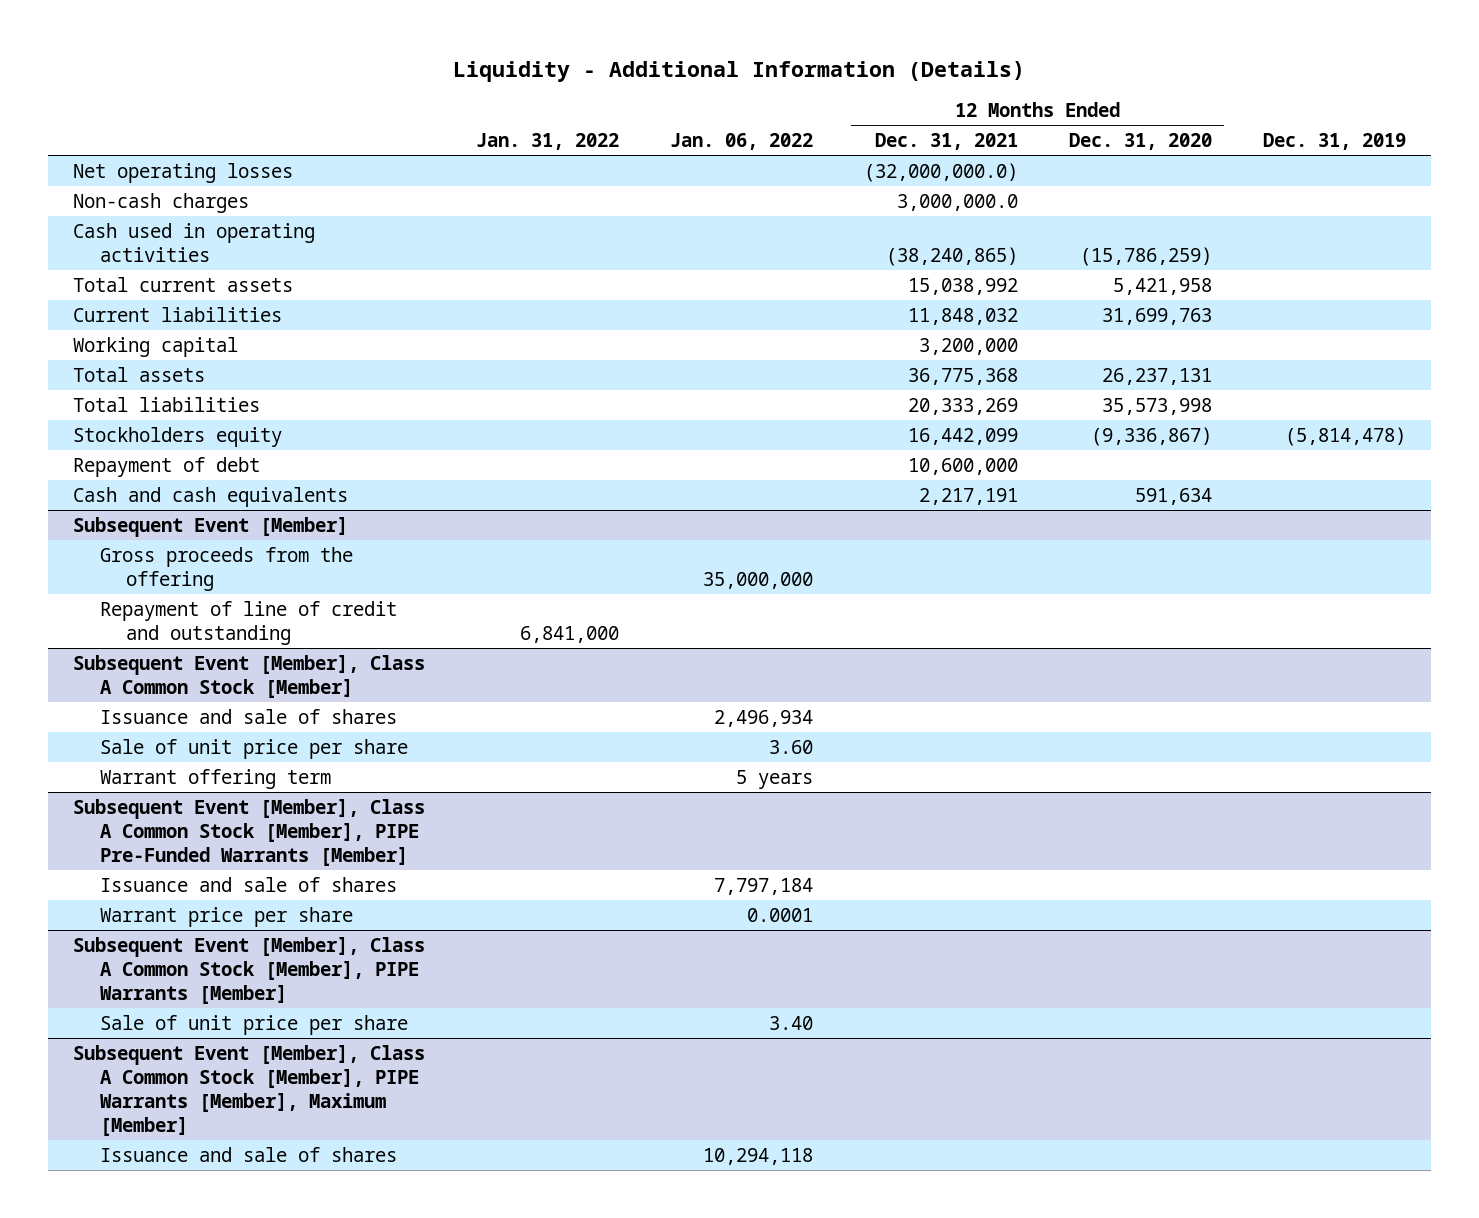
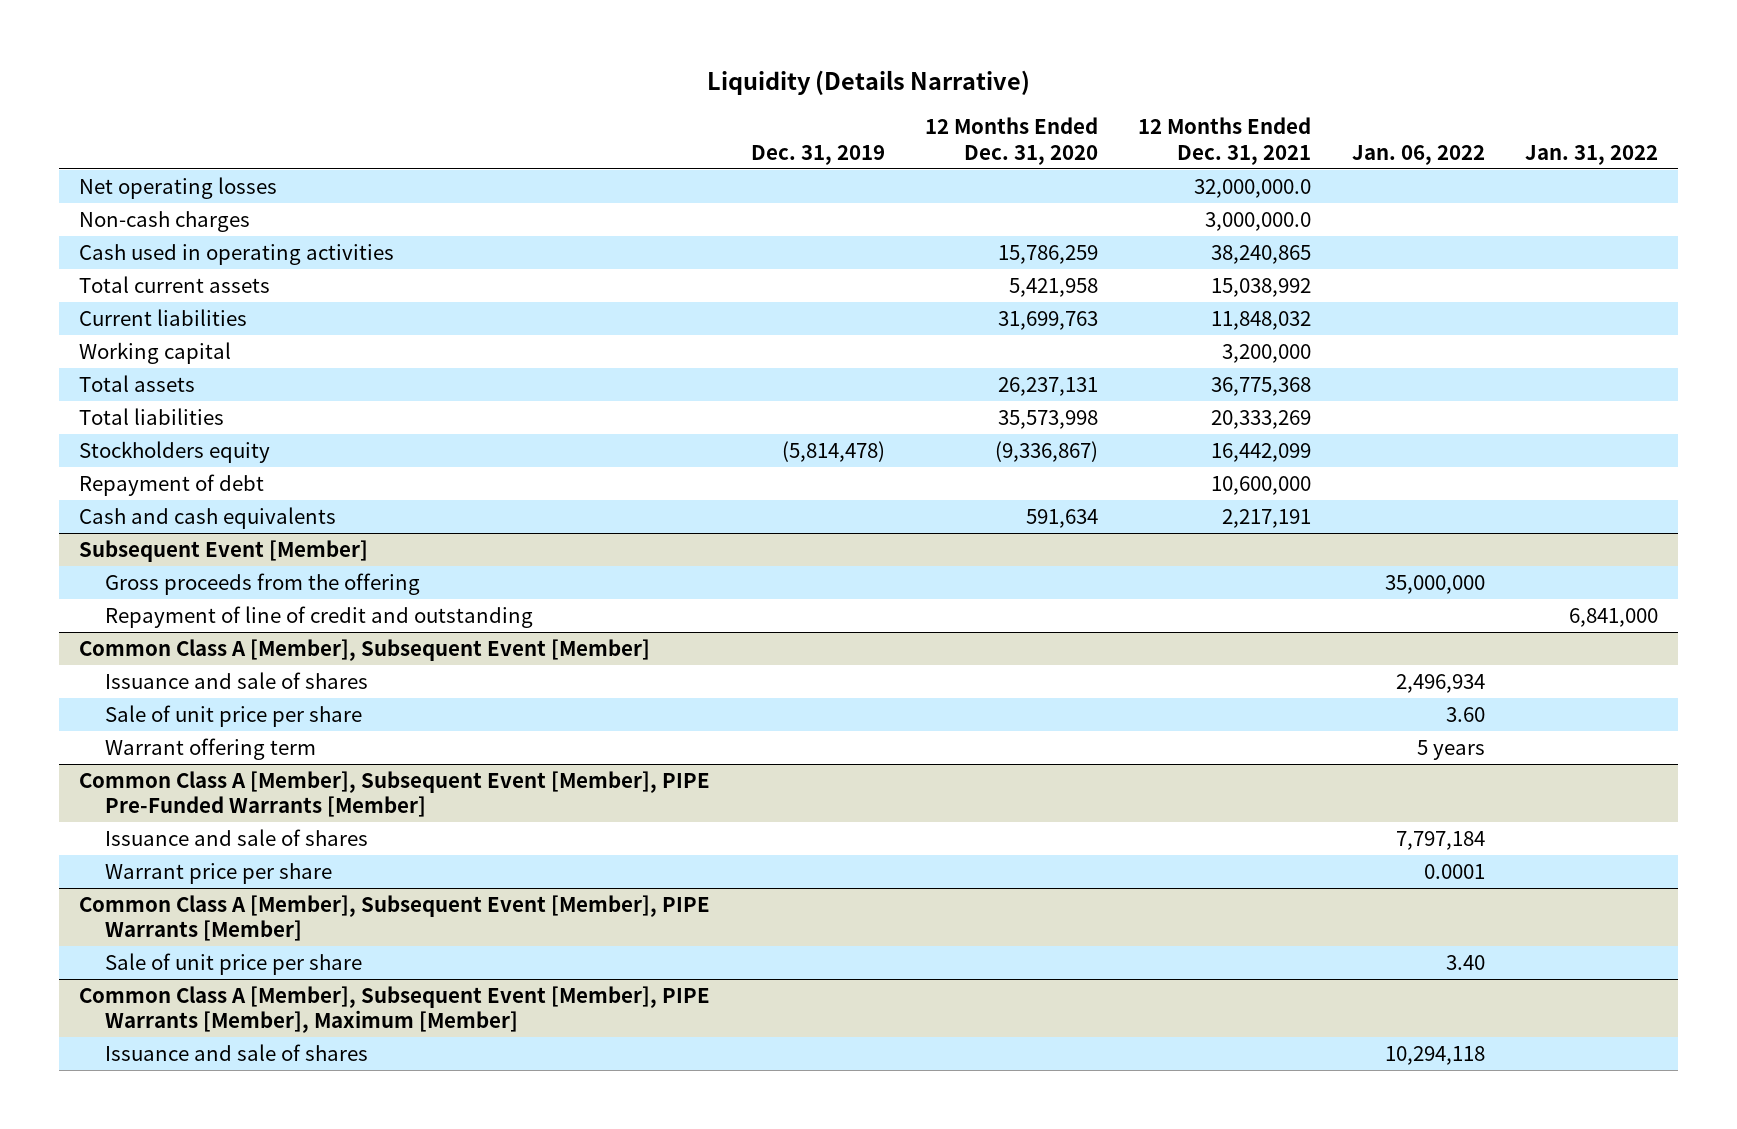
- Liquidity - Additional Information (Details)
+ Liquidity (Details Narrative)
- | Jan. 31, 2022 | Jan. 06, 2022 | 12 Months Ended Dec. 31, 2021 | 12 Months Ended Dec. 31, 2020 | Dec. 31, 2019
+ | Dec. 31, 2019 | 12 Months Ended Dec. 31, 2020 | 12 Months Ended Dec. 31, 2021 | Jan. 06, 2022 | Jan. 31, 2022
- Net operating losses | | | (32,000,000.0) | |
+ Net operating losses | | | 32,000,000.0 | |
- Cash used in operating activities | | | (38,240,865) | (15,786,259) |
+ Cash used in operating activities | | 15,786,259 | 38,240,865 | |
- Subsequent Event [Member], Class A Common Stock [Member]
+ Common Class A [Member], Subsequent Event [Member]
- Subsequent Event [Member], Class A Common Stock [Member], PIPE Pre-Funded Warrants [Member]
+ Common Class A [Member], Subsequent Event [Member], PIPE Pre-Funded Warrants [Member]
- Subsequent Event [Member], Class A Common Stock [Member], PIPE Warrants [Member]
+ Common Class A [Member], Subsequent Event [Member], PIPE Warrants [Member]
- Subsequent Event [Member], Class A Common Stock [Member], PIPE Warrants [Member], Maximum [Member]
+ Common Class A [Member], Subsequent Event [Member], PIPE Warrants [Member], Maximum [Member]

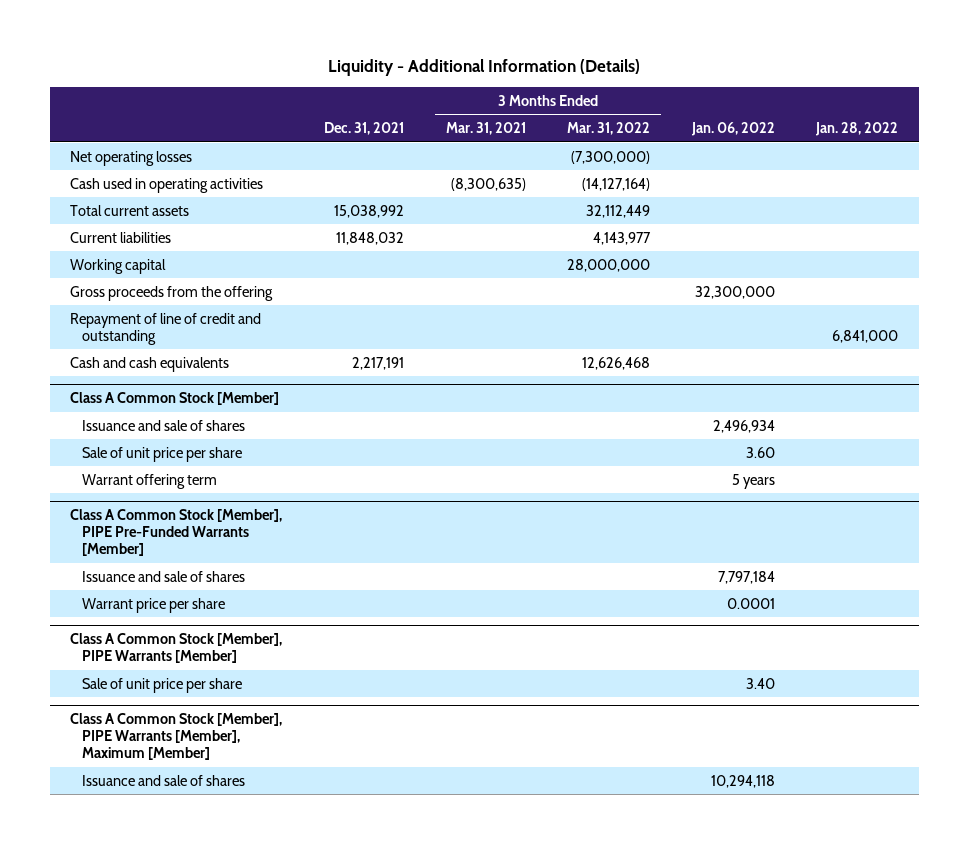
- Liquidity (Details Narrative)
+ Liquidity - Additional Information (Details)
- | Dec. 31, 2019 | 12 Months Ended Dec. 31, 2020 | 12 Months Ended Dec. 31, 2021 | Jan. 06, 2022 | Jan. 31, 2022
+ | Dec. 31, 2021 | 3 Months Ended Mar. 31, 2021 | 3 Months Ended Mar. 31, 2022 | Jan. 06, 2022 | Jan. 28, 2022
- Non-cash charges | | | 3,000,000.0 | |
- Total assets | | 26,237,131 | 36,775,368 | |
- Total liabilities | | 35,573,998 | 20,333,269 | |
- Stockholders equity | (5,814,478) | (9,336,867) | 16,442,099 | |
- Repayment of debt | | | 10,600,000 | |
+ Gross proceeds from the offering | | | | 32,300,000 |
+ Repayment of line of credit and outstanding | | | | | 6,841,000
- Subsequent Event [Member]
- Gross proceeds from the offering | | | | 35,000,000 |
- Repayment of line of credit and outstanding | | | | | 6,841,000
- Common Class A [Member], Subsequent Event [Member]
+ Class A Common Stock [Member]
- Common Class A [Member], Subsequent Event [Member], PIPE Pre-Funded Warrants [Member]
+ Class A Common Stock [Member], PIPE Pre-Funded Warrants [Member]
- Common Class A [Member], Subsequent Event [Member], PIPE Warrants [Member]
+ Class A Common Stock [Member], PIPE Warrants [Member]
- Common Class A [Member], Subsequent Event [Member], PIPE Warrants [Member], Maximum [Member]
+ Class A Common Stock [Member], PIPE Warrants [Member], Maximum [Member]

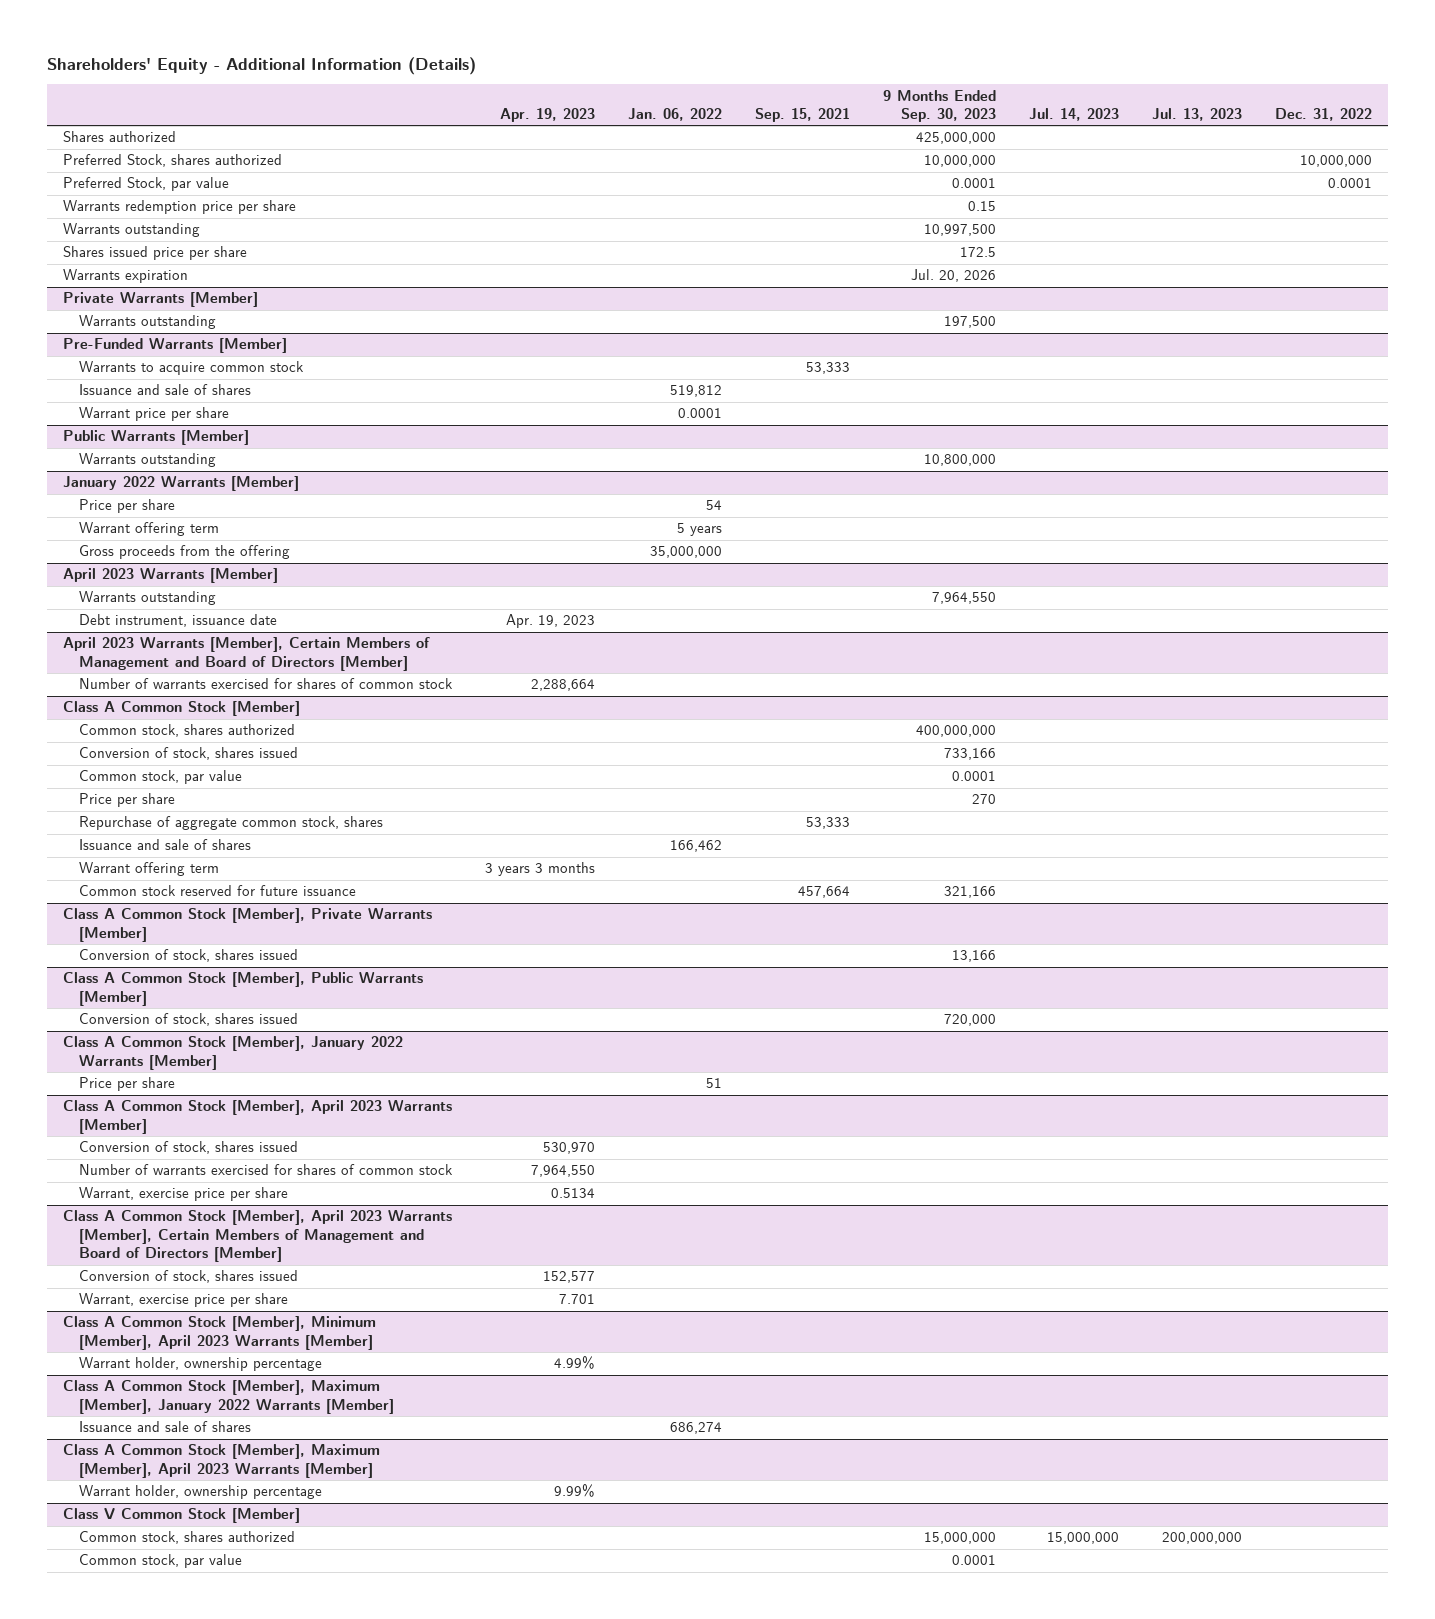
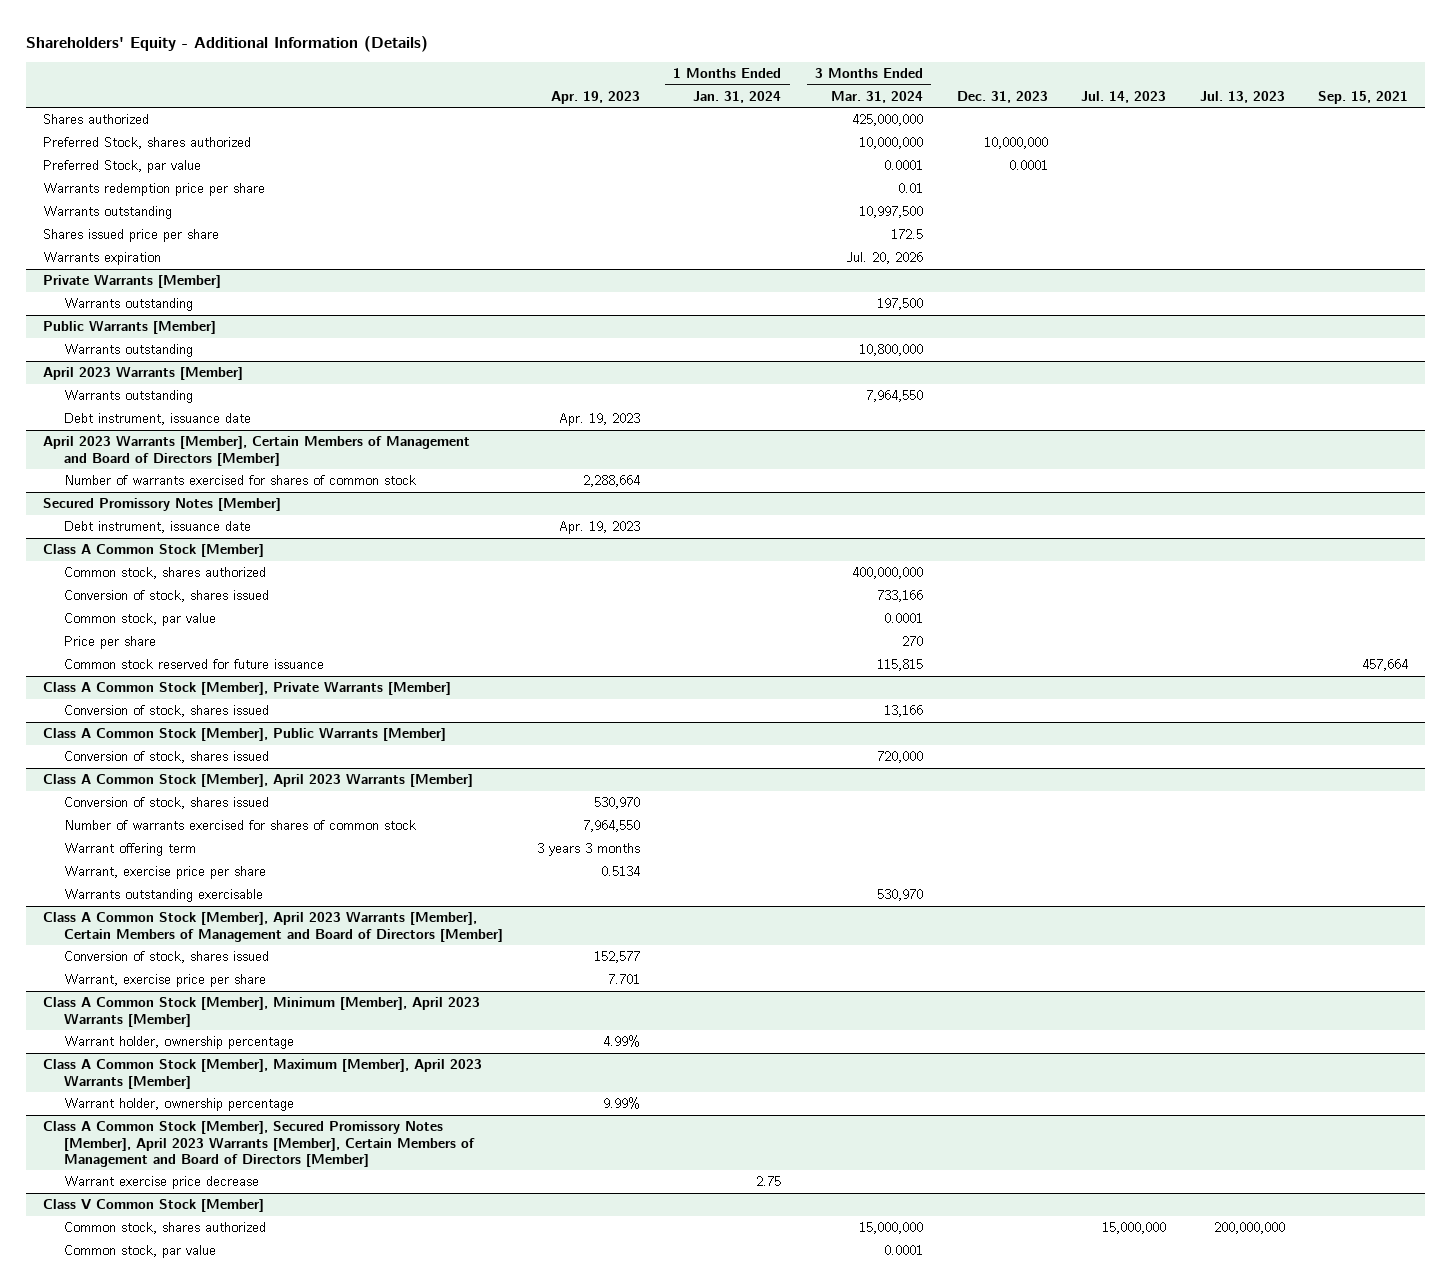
- | Apr. 19, 2023 | Jan. 06, 2022 | Sep. 15, 2021 | 9 Months Ended Sep. 30, 2023 | Jul. 14, 2023 | Jul. 13, 2023 | Dec. 31, 2022
+ | Apr. 19, 2023 | 1 Months Ended Jan. 31, 2024 | 3 Months Ended Mar. 31, 2024 | Dec. 31, 2023 | Jul. 14, 2023 | Jul. 13, 2023 | Sep. 15, 2021
- Pre-Funded Warrants [Member]
- Warrants to acquire common stock | | | 53,333 | | | |
- Issuance and sale of shares | | 519,812 | | | | |
- Warrant price per share | | 0.0001 | | | | |
- January 2022 Warrants [Member]
- Price per share | | 54 | | | | |
- Warrant offering term | | 5 years | | | | |
- Gross proceeds from the offering | | 35,000,000 | | | | |
+ Secured Promissory Notes [Member]
+ Debt instrument, issuance date | Apr. 19, 2023 | | | | | |
@ Class A Common Stock [Member]
- Repurchase of aggregate common stock, shares | | | 53,333 | | | |
- Issuance and sale of shares | | 166,462 | | | | |
- Warrant offering term | 3 years 3 months | | | | | |
- Class A Common Stock [Member], January 2022 Warrants [Member]
- Price per share | | 51 | | | | |
@ Class A Common Stock [Member], April 2023 Warrants [Member]
+ Warrant offering term | 3 years 3 months | | | | | |
+ Warrants outstanding exercisable | | | 530,970 | | | |
- Class A Common Stock [Member], Maximum [Member], January 2022 Warrants [Member]
- Issuance and sale of shares | | 686,274 | | | | |
+ Class A Common Stock [Member], Secured Promissory Notes [Member], April 2023 Warrants [Member], Certain Members of Management and Board of Directors [Member]
+ Warrant exercise price decrease | | 2.75 | | | | |

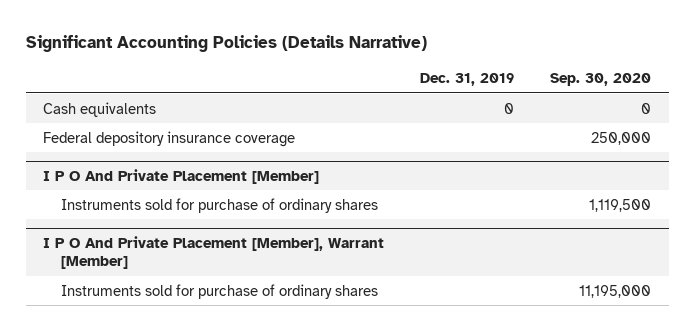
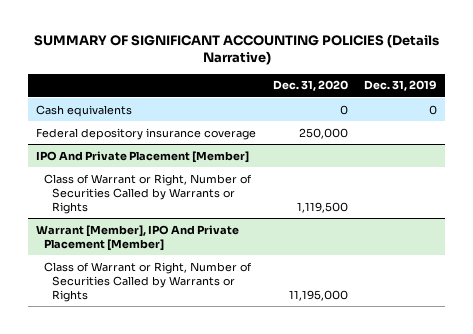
- Significant Accounting Policies (Details Narrative)
+ SUMMARY OF SIGNIFICANT ACCOUNTING POLICIES (Details Narrative)
- | Dec. 31, 2019 | Sep. 30, 2020
+ | Dec. 31, 2020 | Dec. 31, 2019
- I P O And Private Placement [Member]
- Instruments sold for purchase of ordinary shares | | 1,119,500
- I P O And Private Placement [Member], Warrant [Member]
- Instruments sold for purchase of ordinary shares | | 11,195,000
+ IPO And Private Placement [Member]
+ Class of Warrant or Right, Number of Securities Called by Warrants or Rights | 1,119,500 |
+ Warrant [Member], IPO And Private Placement [Member]
+ Class of Warrant or Right, Number of Securities Called by Warrants or Rights | 11,195,000 |

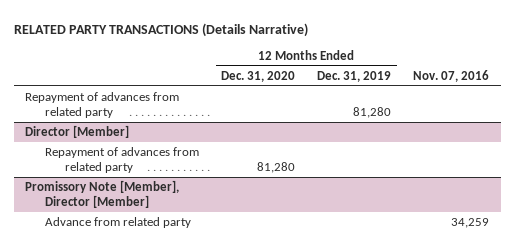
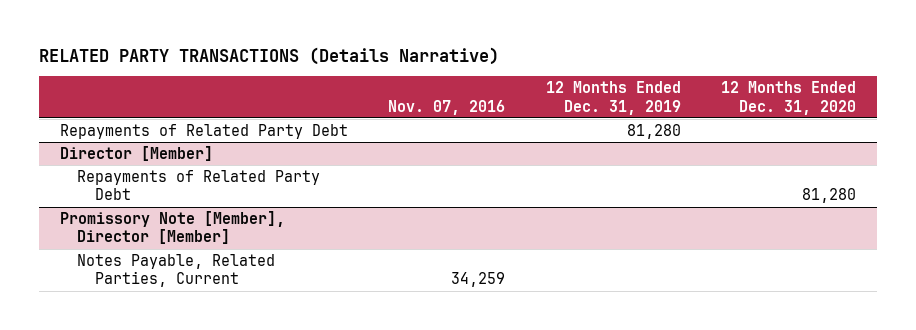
- | 12 Months Ended Dec. 31, 2020 | 12 Months Ended Dec. 31, 2019 | Nov. 07, 2016
+ | Nov. 07, 2016 | 12 Months Ended Dec. 31, 2019 | 12 Months Ended Dec. 31, 2020
- Repayment of advances from related party | | 81,280 |
+ Repayments of Related Party Debt | | 81,280 |
@ Director [Member]
- Repayment of advances from related party | 81,280 | |
+ Repayments of Related Party Debt | | | 81,280
@ Promissory Note [Member], Director [Member]
- Advance from related party | | | 34,259
+ Notes Payable, Related Parties, Current | 34,259 | |

